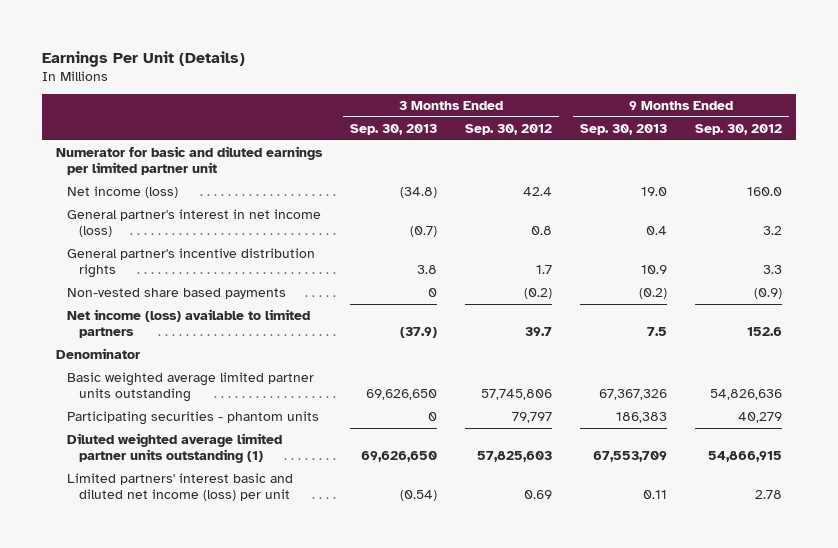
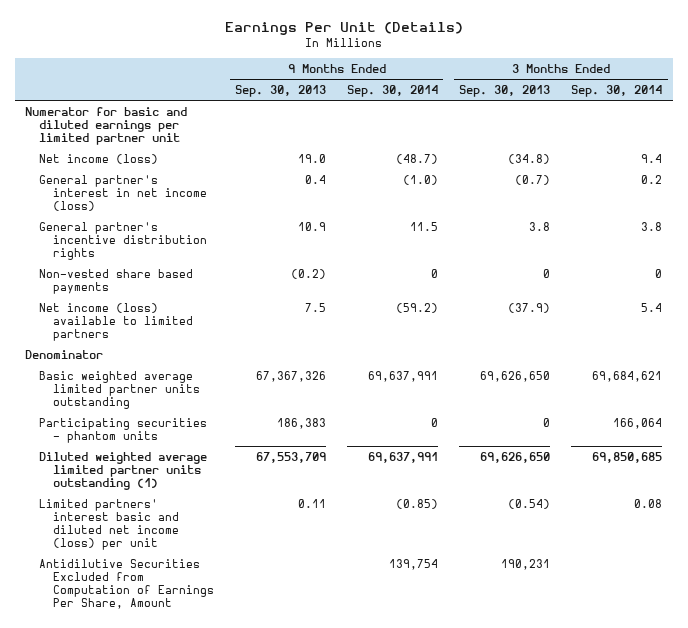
- | 3 Months Ended Sep. 30, 2013 | 3 Months Ended Sep. 30, 2012 | 9 Months Ended Sep. 30, 2013 | 9 Months Ended Sep. 30, 2012
+ | 9 Months Ended Sep. 30, 2013 | 9 Months Ended Sep. 30, 2014 | 3 Months Ended Sep. 30, 2013 | 3 Months Ended Sep. 30, 2014
+ Antidilutive Securities Excluded from Computation of Earnings Per Share, Amount | | 139,754 | 190,231 |

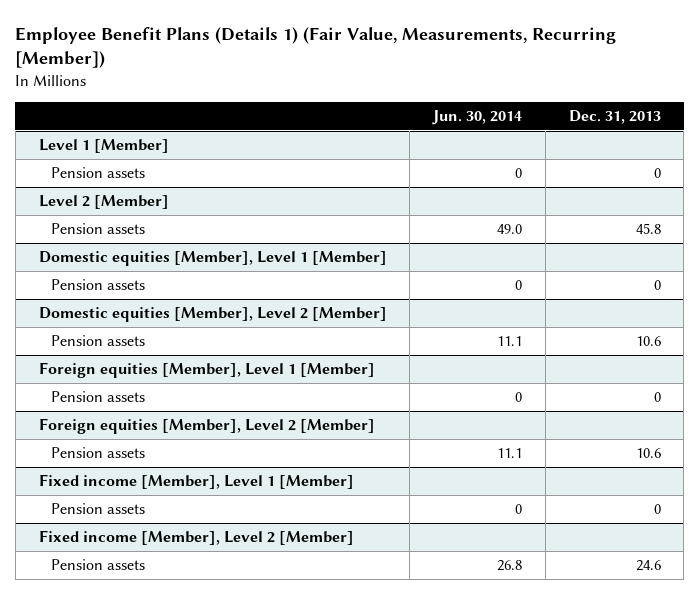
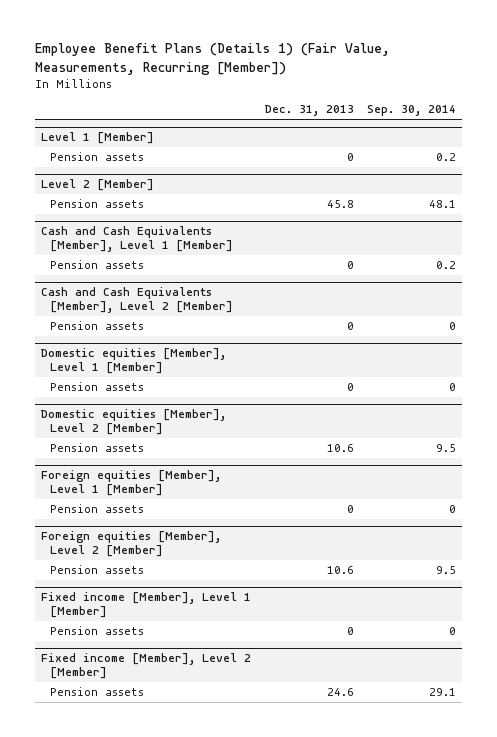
- | Jun. 30, 2014 | Dec. 31, 2013
+ | Dec. 31, 2013 | Sep. 30, 2014
+ Cash and Cash Equivalents [Member], Level 1 [Member]
+ Pension assets | 0 | 0.2
+ Cash and Cash Equivalents [Member], Level 2 [Member]
+ Pension assets | 0 | 0

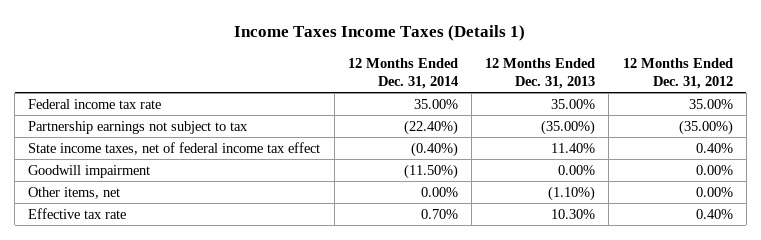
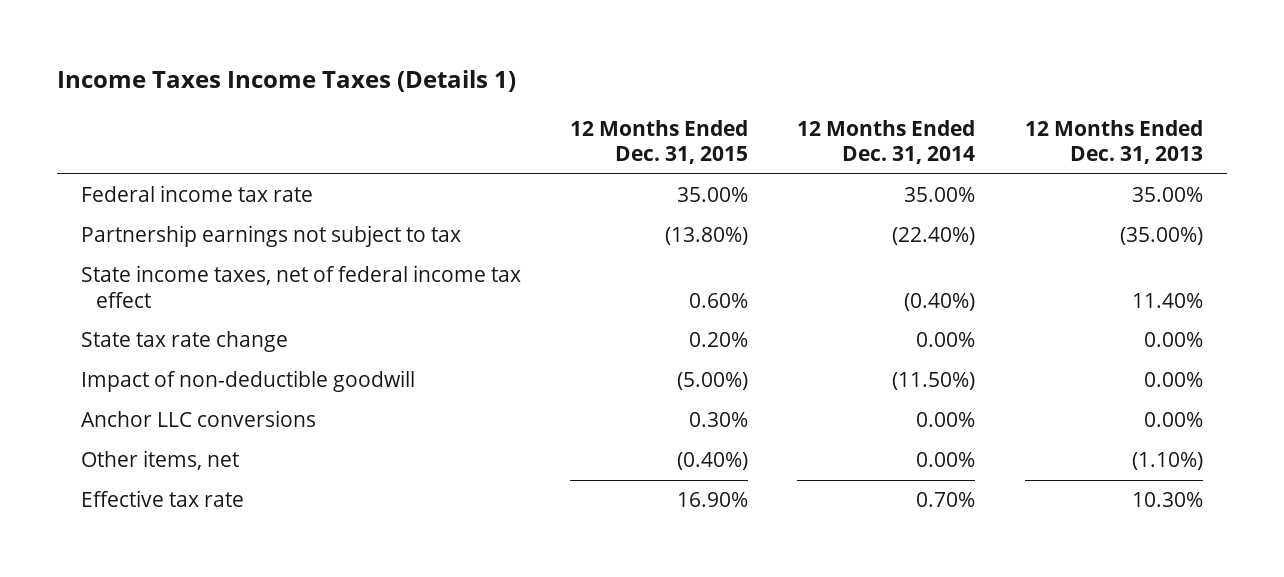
- | 12 Months Ended Dec. 31, 2014 | 12 Months Ended Dec. 31, 2013 | 12 Months Ended Dec. 31, 2012
+ | 12 Months Ended Dec. 31, 2015 | 12 Months Ended Dec. 31, 2014 | 12 Months Ended Dec. 31, 2013
- Goodwill impairment | (11.50%) | 0.00% | 0.00%
+ State tax rate change | 0.20% | 0.00% | 0.00%
+ Impact of non-deductible goodwill | (5.00%) | (11.50%) | 0.00%
+ Anchor LLC conversions | 0.30% | 0.00% | 0.00%

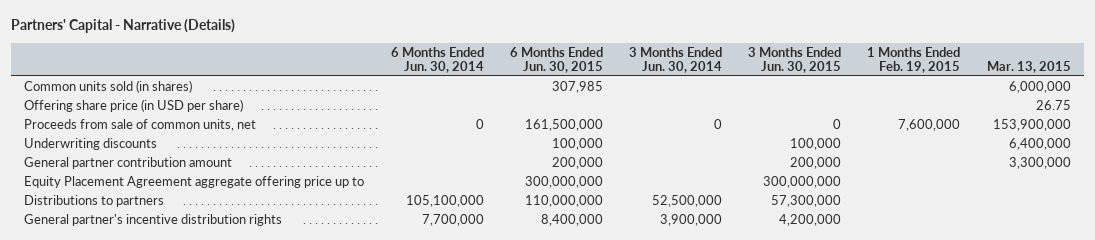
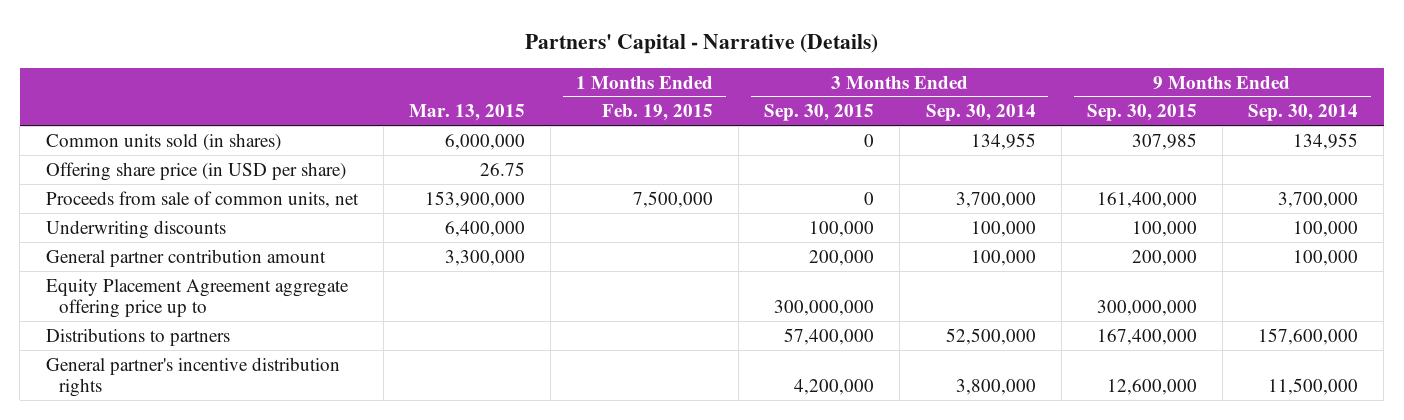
- | 6 Months Ended Jun. 30, 2014 | 6 Months Ended Jun. 30, 2015 | 3 Months Ended Jun. 30, 2014 | 3 Months Ended Jun. 30, 2015 | 1 Months Ended Feb. 19, 2015 | Mar. 13, 2015
+ | Mar. 13, 2015 | 1 Months Ended Feb. 19, 2015 | 3 Months Ended Sep. 30, 2015 | 3 Months Ended Sep. 30, 2014 | 9 Months Ended Sep. 30, 2015 | 9 Months Ended Sep. 30, 2014
- Proceeds from sale of common units, net | 0 | 161,500,000 | 0 | 0 | 7,600,000 | 153,900,000
+ Proceeds from sale of common units, net | 153,900,000 | 7,500,000 | 0 | 3,700,000 | 161,400,000 | 3,700,000

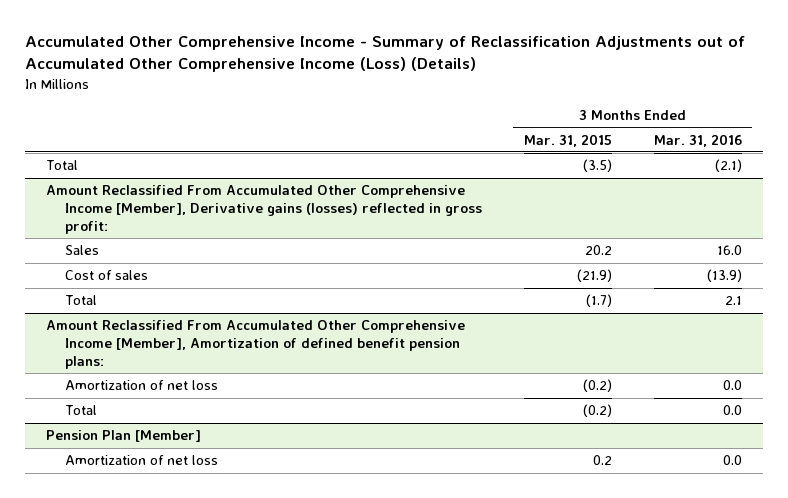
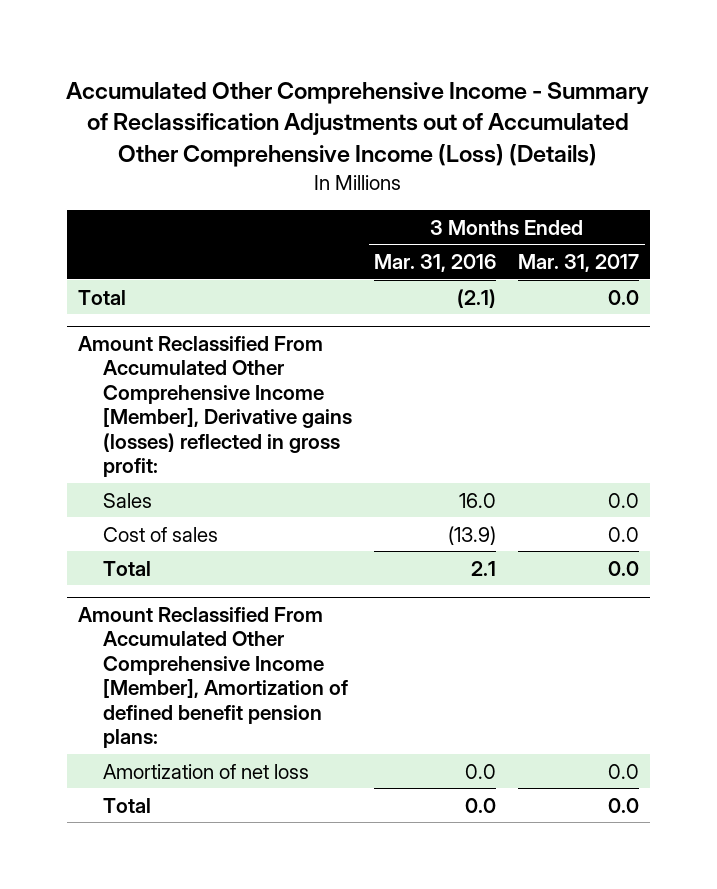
- | 3 Months Ended Mar. 31, 2015 | 3 Months Ended Mar. 31, 2016
+ | 3 Months Ended Mar. 31, 2016 | 3 Months Ended Mar. 31, 2017
- Pension Plan [Member]
- Amortization of net loss | 0.2 | 0.0

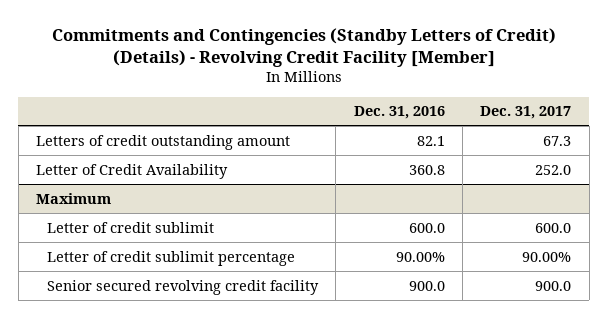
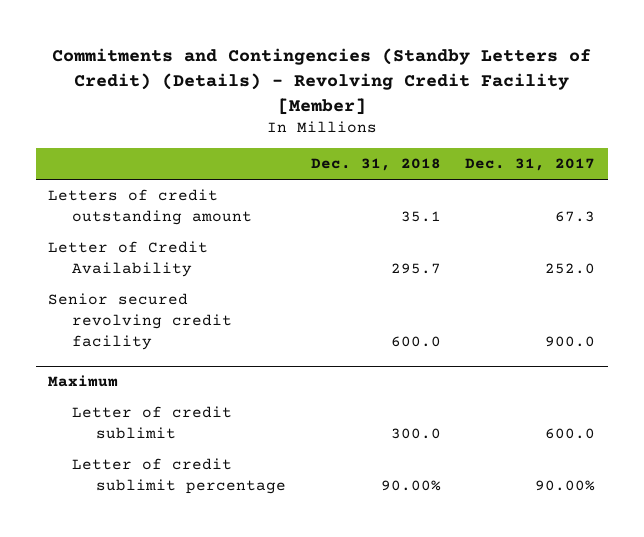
- | Dec. 31, 2016 | Dec. 31, 2017
+ | Dec. 31, 2018 | Dec. 31, 2017
+ Senior secured revolving credit facility | 600.0 | 900.0
@ Maximum
- Senior secured revolving credit facility | 900.0 | 900.0

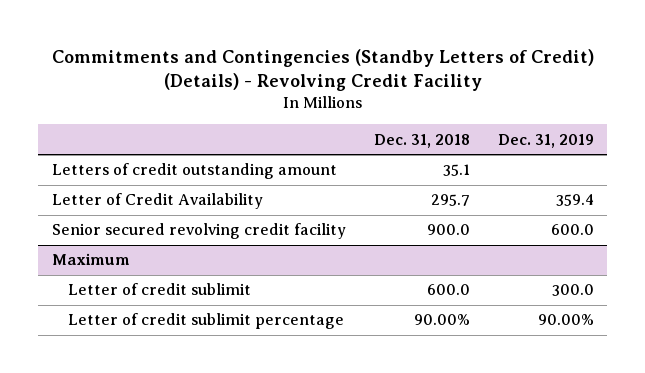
- Commitments and Contingencies (Standby Letters of Credit) (Details) - Revolving Credit Facility [Member]
+ Commitments and Contingencies (Standby Letters of Credit) (Details) - Revolving Credit Facility
- | Dec. 31, 2018 | Dec. 31, 2017
+ | Dec. 31, 2018 | Dec. 31, 2019
- Senior secured revolving credit facility | 600.0 | 900.0
+ Senior secured revolving credit facility | 900.0 | 600.0
@ Maximum
- Letter of credit sublimit | 300.0 | 600.0
+ Letter of credit sublimit | 600.0 | 300.0

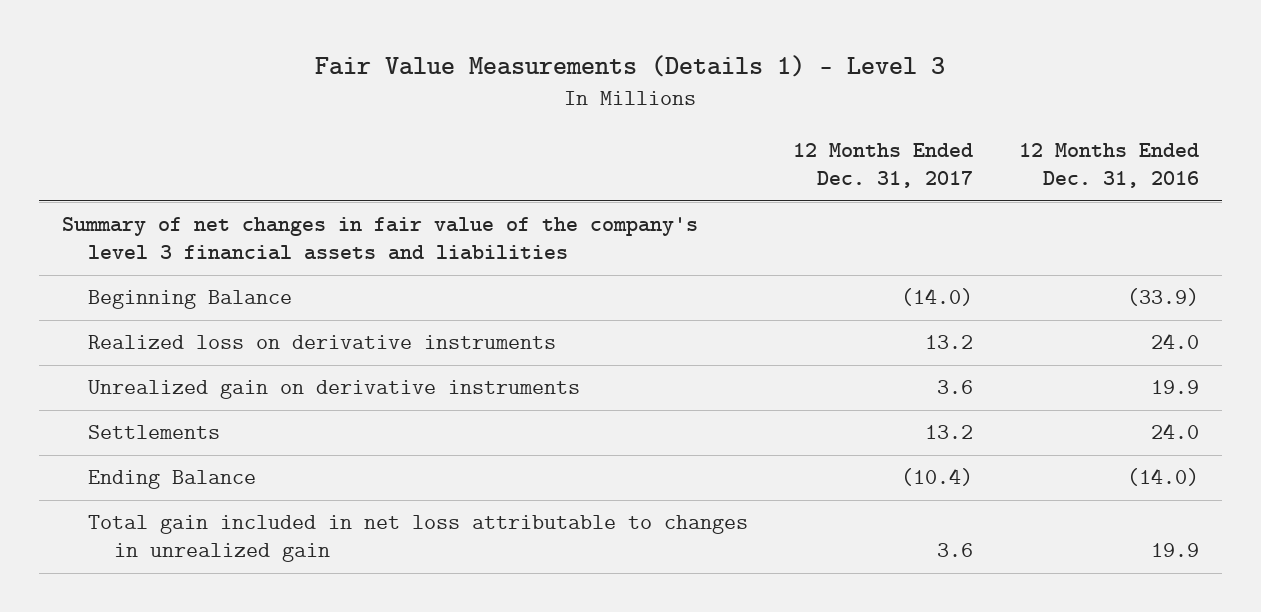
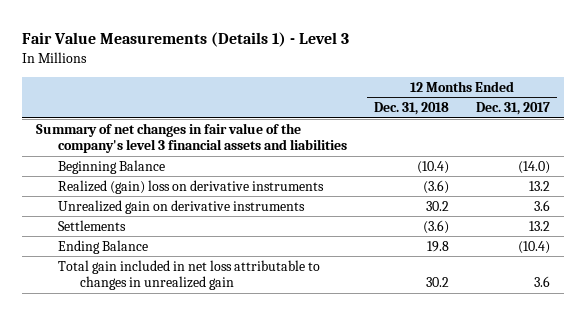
- | 12 Months Ended Dec. 31, 2017 | 12 Months Ended Dec. 31, 2016
+ | 12 Months Ended Dec. 31, 2018 | 12 Months Ended Dec. 31, 2017
- Realized loss on derivative instruments | 13.2 | 24.0
+ Realized (gain) loss on derivative instruments | (3.6) | 13.2

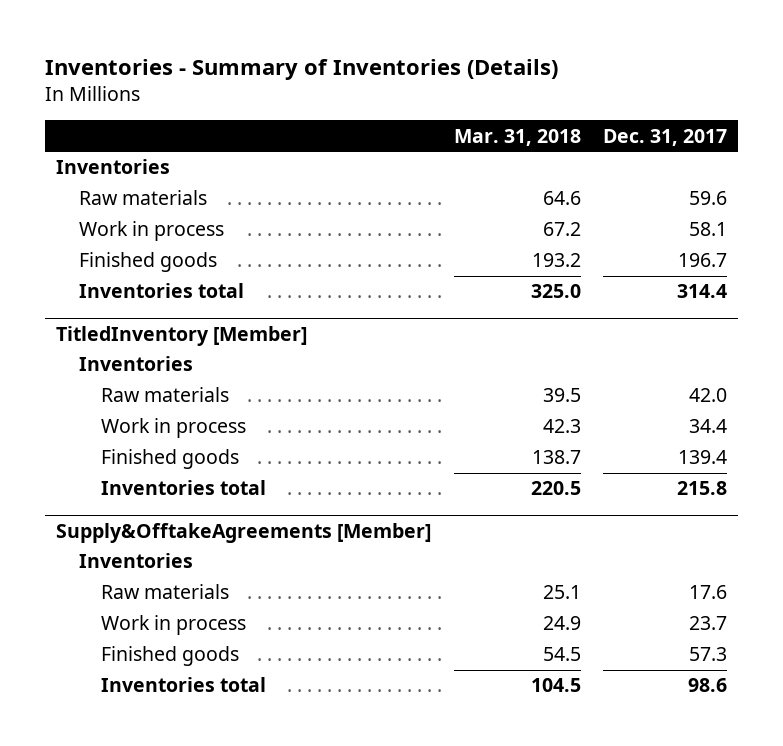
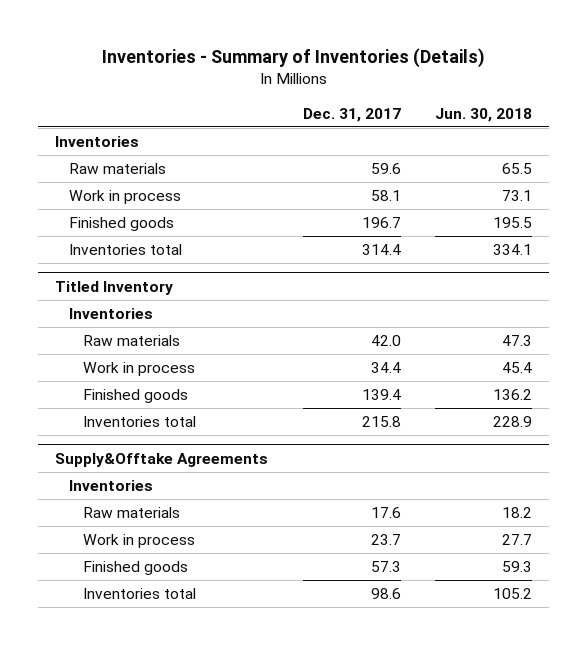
- | Mar. 31, 2018 | Dec. 31, 2017
+ | Dec. 31, 2017 | Jun. 30, 2018
- TitledInventory [Member]
+ Titled Inventory
- Supply&OfftakeAgreements [Member]
+ Supply&Offtake Agreements

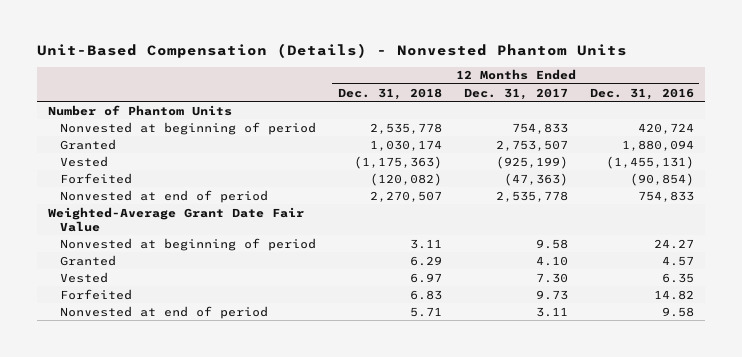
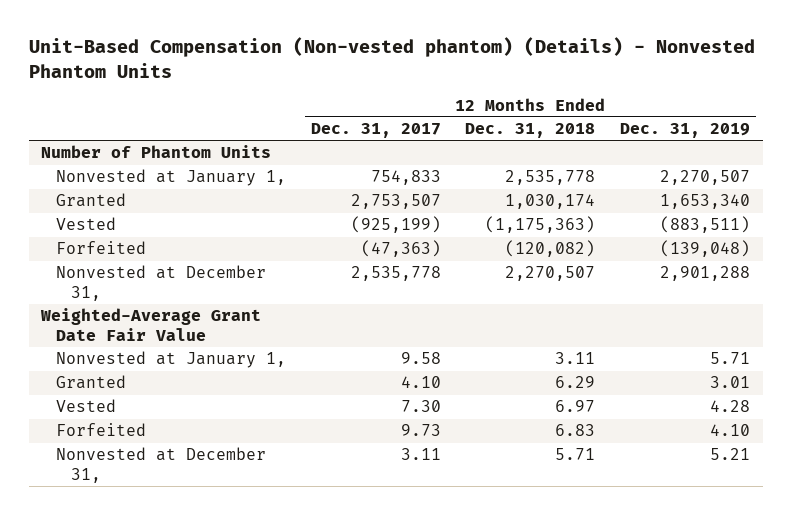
- Unit-Based Compensation (Details) - Nonvested Phantom Units
+ Unit-Based Compensation (Non-vested phantom) (Details) - Nonvested Phantom Units
- | 12 Months Ended Dec. 31, 2018 | 12 Months Ended Dec. 31, 2017 | 12 Months Ended Dec. 31, 2016
+ | 12 Months Ended Dec. 31, 2017 | 12 Months Ended Dec. 31, 2018 | 12 Months Ended Dec. 31, 2019
- Nonvested at beginning of period | 2,535,778 | 754,833 | 420,724
+ Nonvested at January 1, | 754,833 | 2,535,778 | 2,270,507
- Nonvested at end of period | 2,270,507 | 2,535,778 | 754,833
+ Nonvested at December 31, | 2,535,778 | 2,270,507 | 2,901,288
- Nonvested at beginning of period | 3.11 | 9.58 | 24.27
+ Nonvested at January 1, | 9.58 | 3.11 | 5.71
- Nonvested at end of period | 5.71 | 3.11 | 9.58
+ Nonvested at December 31, | 3.11 | 5.71 | 5.21

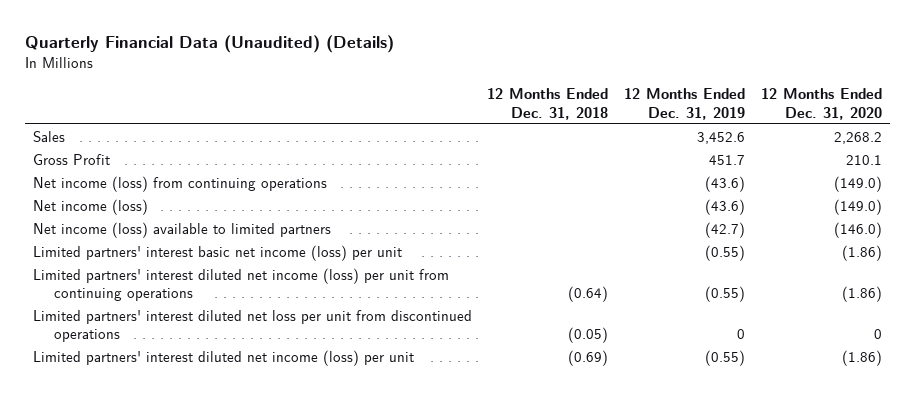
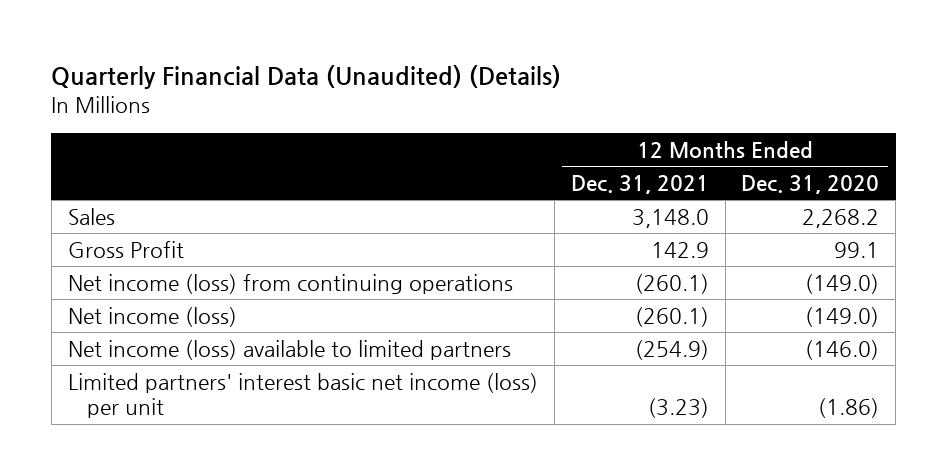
- | 12 Months Ended Dec. 31, 2018 | 12 Months Ended Dec. 31, 2019 | 12 Months Ended Dec. 31, 2020
+ | 12 Months Ended Dec. 31, 2021 | 12 Months Ended Dec. 31, 2020
- Gross Profit | | 451.7 | 210.1
+ Gross Profit | 142.9 | 99.1
- Limited partners' interest diluted net income (loss) per unit from continuing operations | (0.64) | (0.55) | (1.86)
- Limited partners' interest diluted net loss per unit from discontinued operations | (0.05) | 0 | 0
- Limited partners' interest diluted net income (loss) per unit | (0.69) | (0.55) | (1.86)

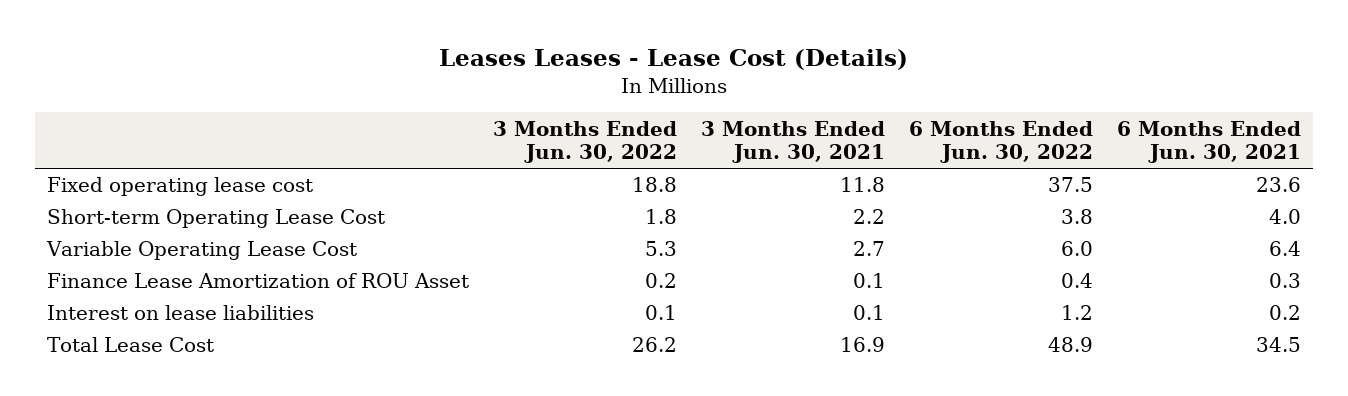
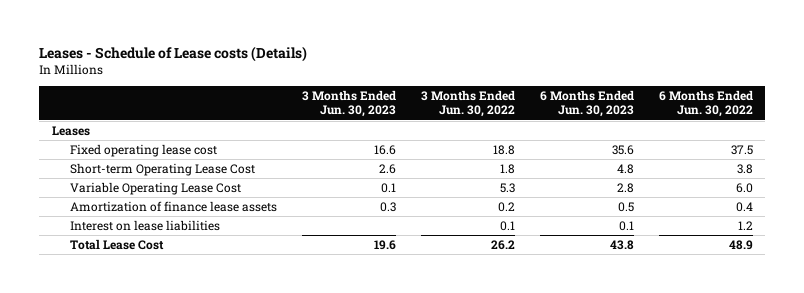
- Leases Leases - Lease Cost (Details)
+ Leases - Schedule of Lease costs (Details)
- | 3 Months Ended Jun. 30, 2022 | 3 Months Ended Jun. 30, 2021 | 6 Months Ended Jun. 30, 2022 | 6 Months Ended Jun. 30, 2021
+ | 3 Months Ended Jun. 30, 2023 | 3 Months Ended Jun. 30, 2022 | 6 Months Ended Jun. 30, 2023 | 6 Months Ended Jun. 30, 2022
+ Leases
- Finance Lease Amortization of ROU Asset | 0.2 | 0.1 | 0.4 | 0.3
+ Amortization of finance lease assets | 0.3 | 0.2 | 0.5 | 0.4

